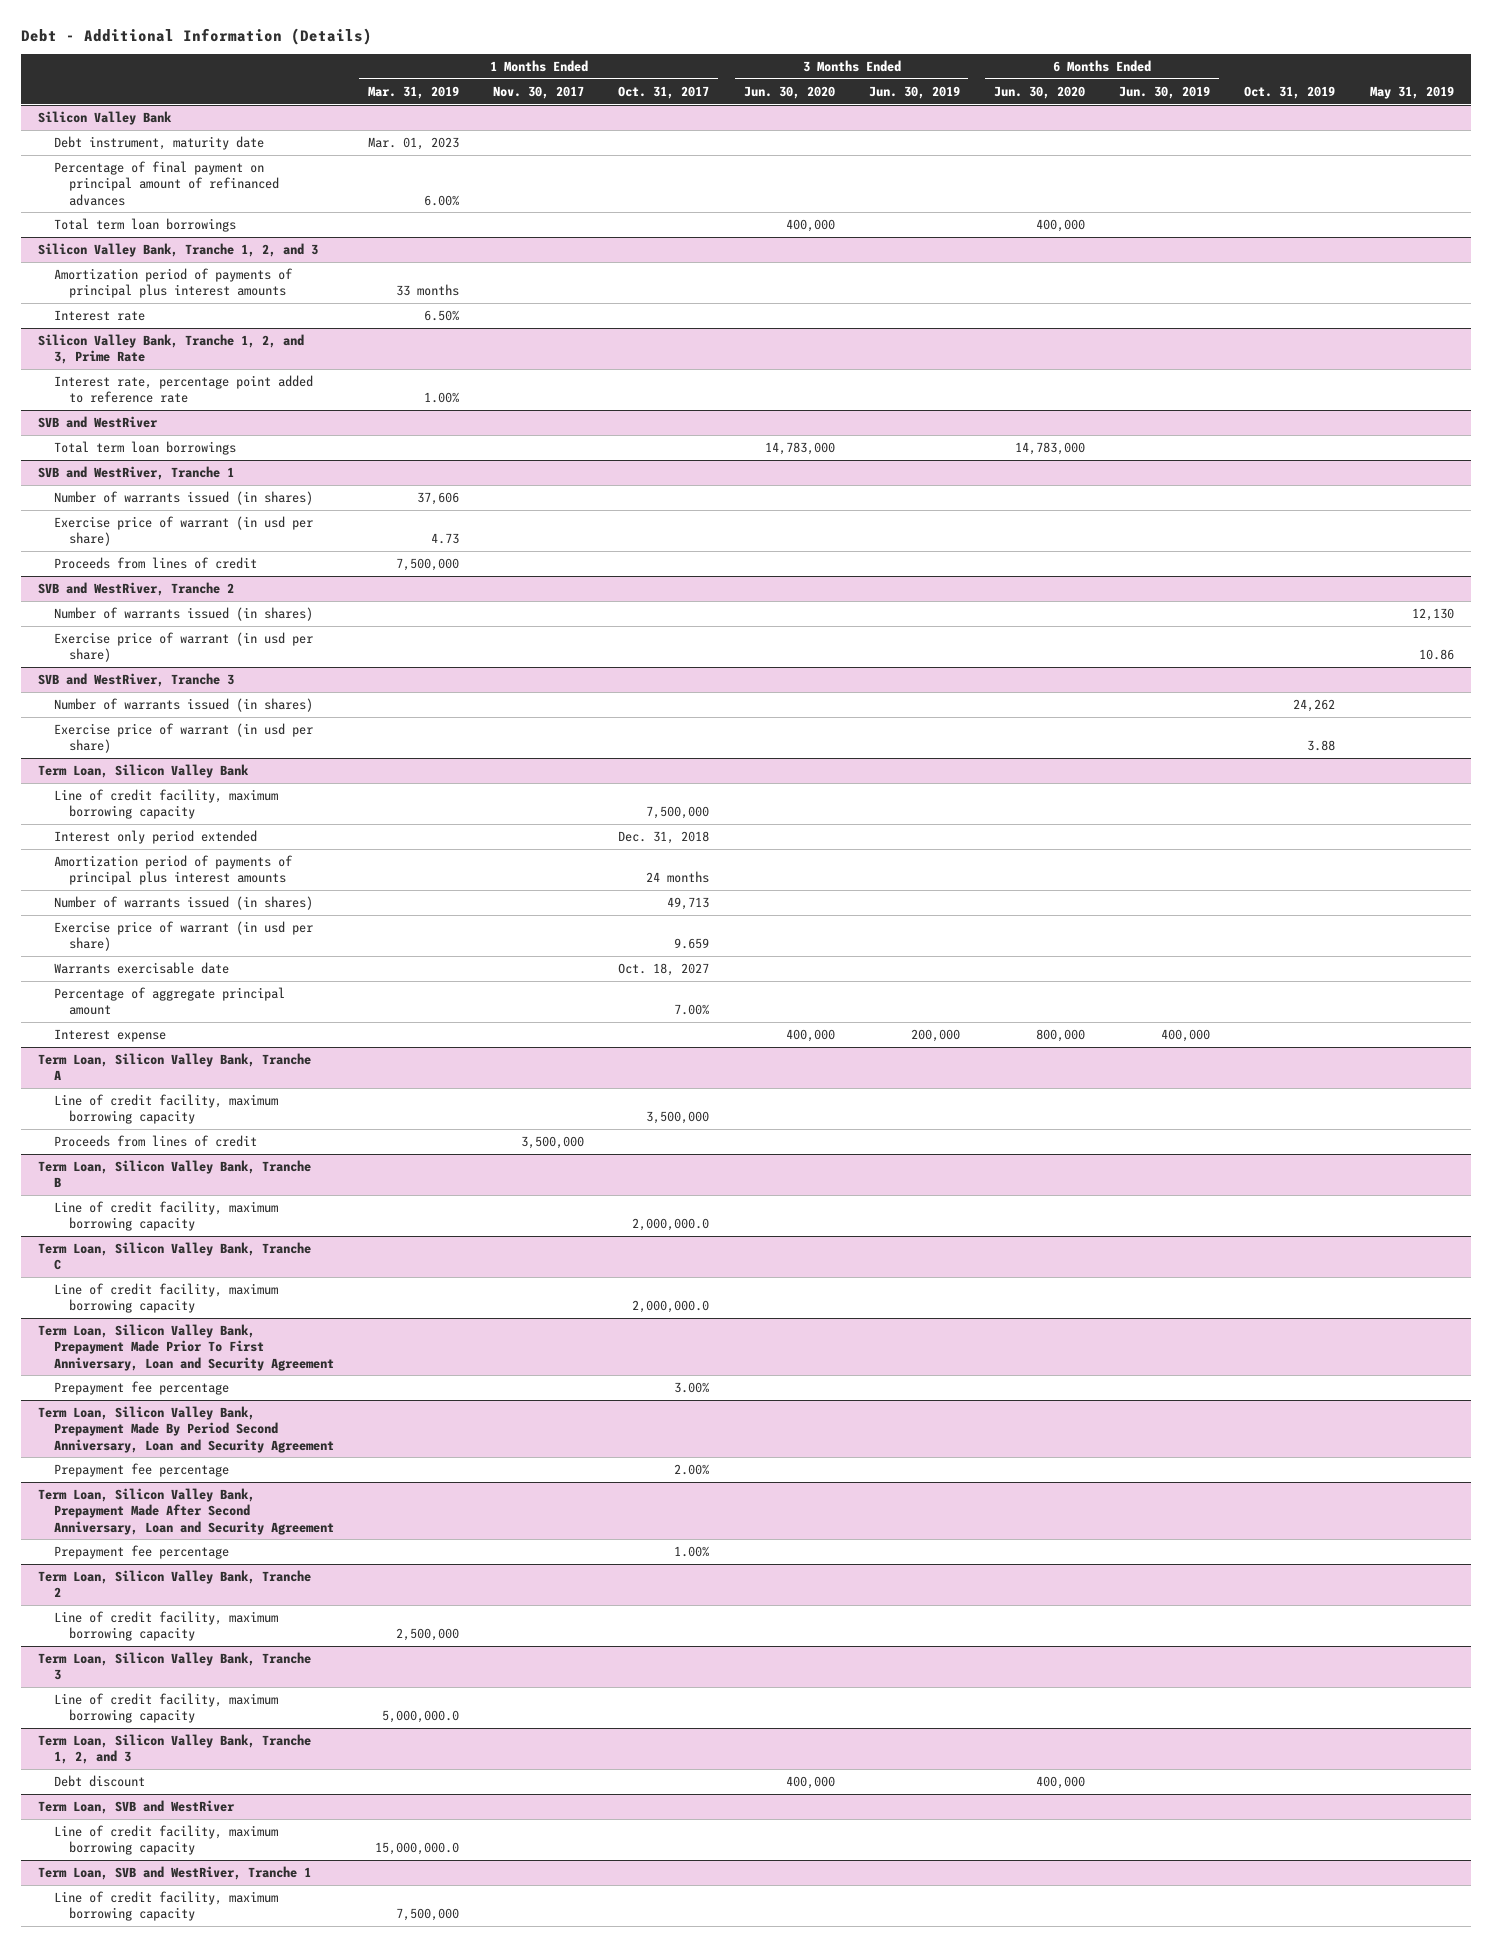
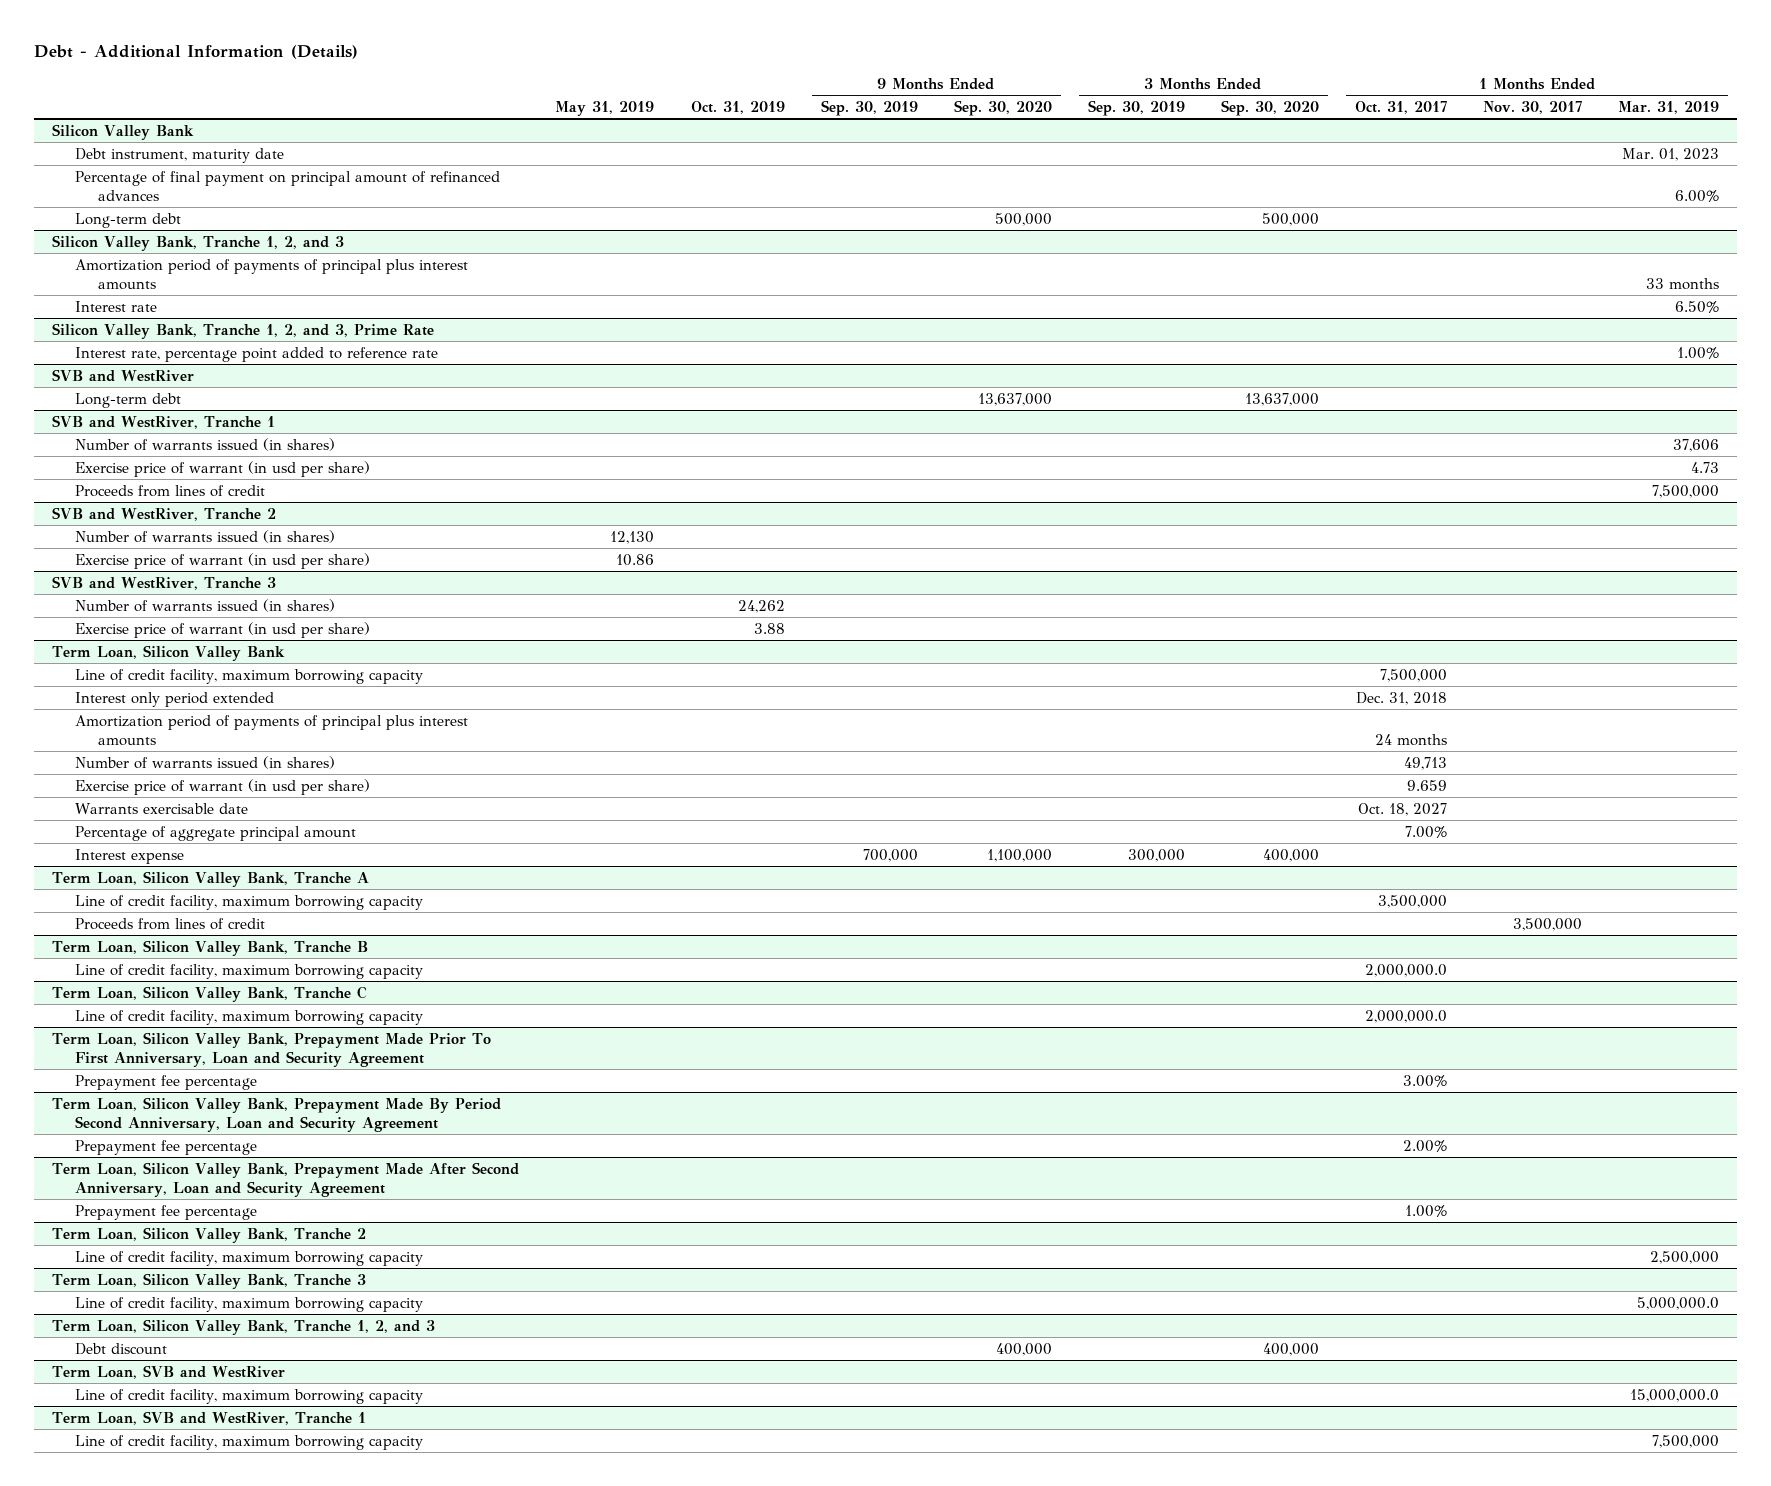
- | 1 Months Ended Mar. 31, 2019 | 1 Months Ended Nov. 30, 2017 | 1 Months Ended Oct. 31, 2017 | 3 Months Ended Jun. 30, 2020 | 3 Months Ended Jun. 30, 2019 | 6 Months Ended Jun. 30, 2020 | 6 Months Ended Jun. 30, 2019 | Oct. 31, 2019 | May 31, 2019
+ | May 31, 2019 | Oct. 31, 2019 | 9 Months Ended Sep. 30, 2019 | 9 Months Ended Sep. 30, 2020 | 3 Months Ended Sep. 30, 2019 | 3 Months Ended Sep. 30, 2020 | 1 Months Ended Oct. 31, 2017 | 1 Months Ended Nov. 30, 2017 | 1 Months Ended Mar. 31, 2019
@ Silicon Valley Bank
- Total term loan borrowings | | | | 400,000 | | 400,000 | | |
+ Long-term debt | | | | 500,000 | | 500,000 | | |
@ SVB and WestRiver
- Total term loan borrowings | | | | 14,783,000 | | 14,783,000 | | |
+ Long-term debt | | | | 13,637,000 | | 13,637,000 | | |

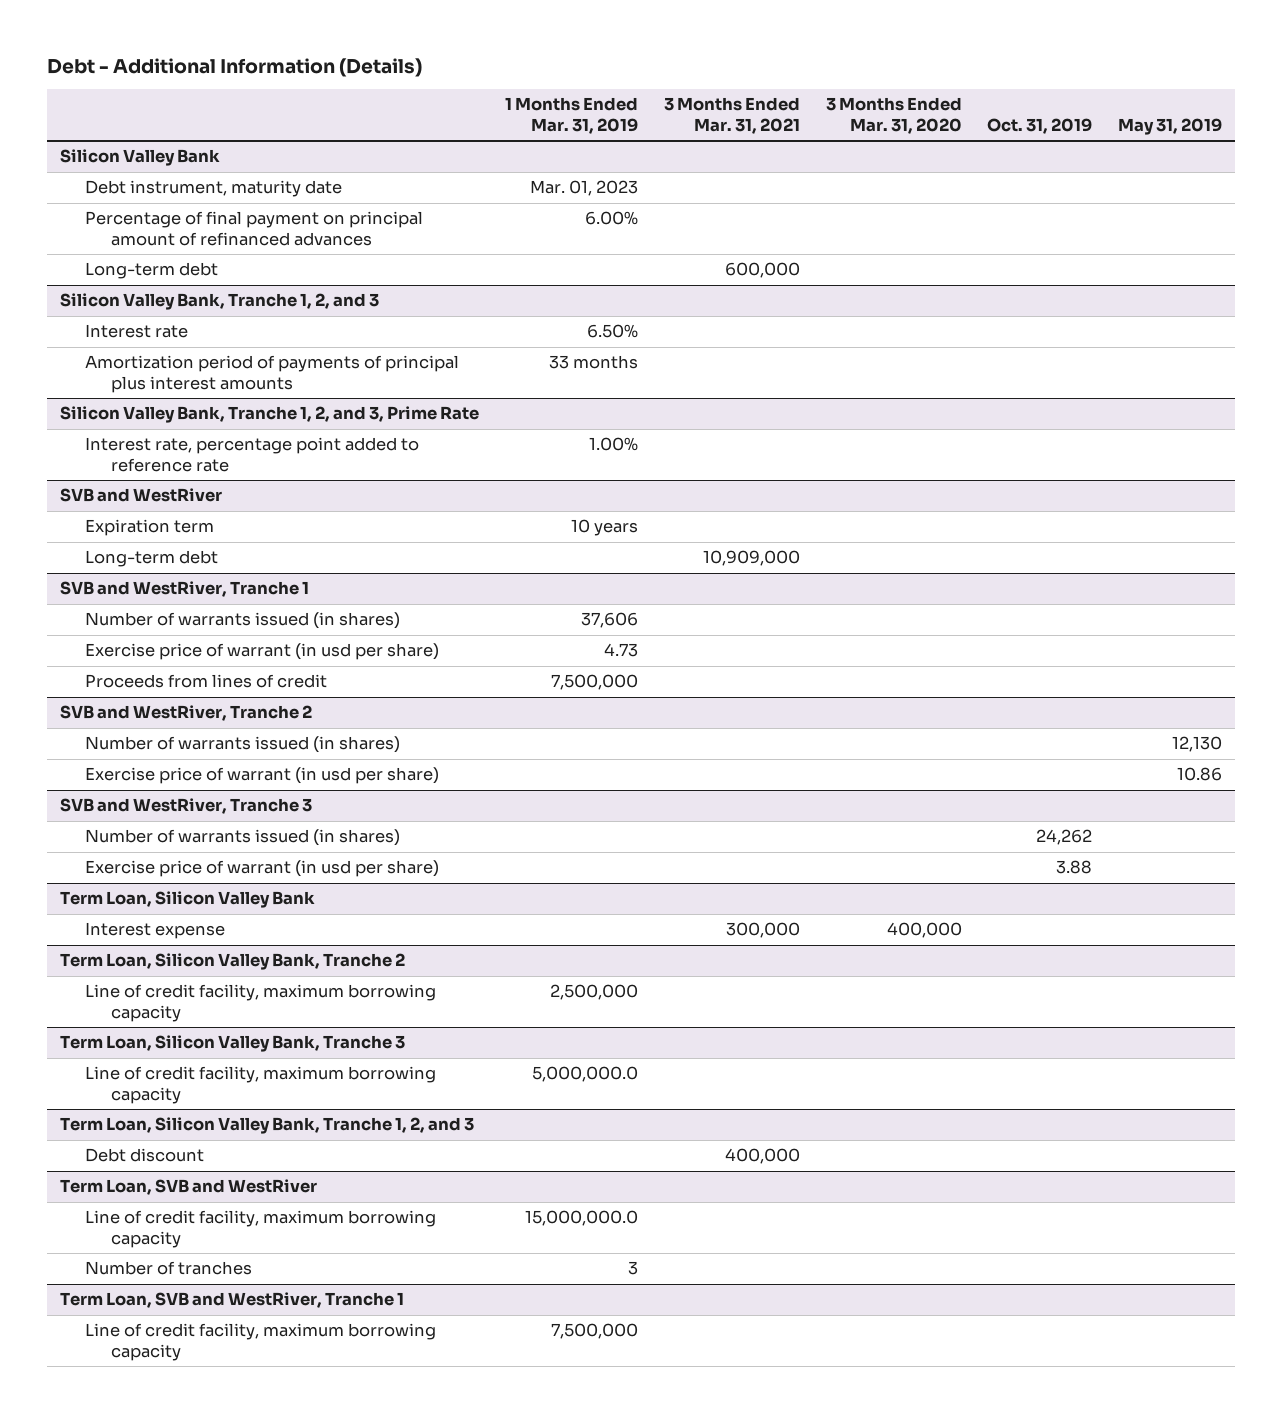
- | May 31, 2019 | Oct. 31, 2019 | 9 Months Ended Sep. 30, 2019 | 9 Months Ended Sep. 30, 2020 | 3 Months Ended Sep. 30, 2019 | 3 Months Ended Sep. 30, 2020 | 1 Months Ended Oct. 31, 2017 | 1 Months Ended Nov. 30, 2017 | 1 Months Ended Mar. 31, 2019
+ | 1 Months Ended Mar. 31, 2019 | 3 Months Ended Mar. 31, 2021 | 3 Months Ended Mar. 31, 2020 | Oct. 31, 2019 | May 31, 2019
@ Silicon Valley Bank, Tranche 1, 2, and 3
moved down: Amortization period of payments of principal plus interest amounts | 33 months | | | |
@ SVB and WestRiver
+ Expiration term | 10 years | | | |
@ Term Loan, Silicon Valley Bank
- Line of credit facility, maximum borrowing capacity | | | | | | | 7,500,000 | |
- Interest only period extended | | | | | | | Dec. 31, 2018 | |
- Amortization period of payments of principal plus interest amounts | | | | | | | 24 months | |
- Number of warrants issued (in shares) | | | | | | | 49,713 | |
- Exercise price of warrant (in usd per share) | | | | | | | 9.659 | |
- Warrants exercisable date | | | | | | | Oct. 18, 2027 | |
- Percentage of aggregate principal amount | | | | | | | 7.00% | |
- Term Loan, Silicon Valley Bank, Tranche A
- Line of credit facility, maximum borrowing capacity | | | | | | | 3,500,000 | |
- Proceeds from lines of credit | | | | | | | | 3,500,000 |
- Term Loan, Silicon Valley Bank, Tranche B
- Line of credit facility, maximum borrowing capacity | | | | | | | 2,000,000.0 | |
- Term Loan, Silicon Valley Bank, Tranche C
- Line of credit facility, maximum borrowing capacity | | | | | | | 2,000,000.0 | |
- Term Loan, Silicon Valley Bank, Prepayment Made Prior To First Anniversary, Loan and Security Agreement
- Prepayment fee percentage | | | | | | | 3.00% | |
- Term Loan, Silicon Valley Bank, Prepayment Made By Period Second Anniversary, Loan and Security Agreement
- Prepayment fee percentage | | | | | | | 2.00% | |
- Term Loan, Silicon Valley Bank, Prepayment Made After Second Anniversary, Loan and Security Agreement
- Prepayment fee percentage | | | | | | | 1.00% | |
@ Term Loan, SVB and WestRiver
+ Number of tranches | 3 | | | |

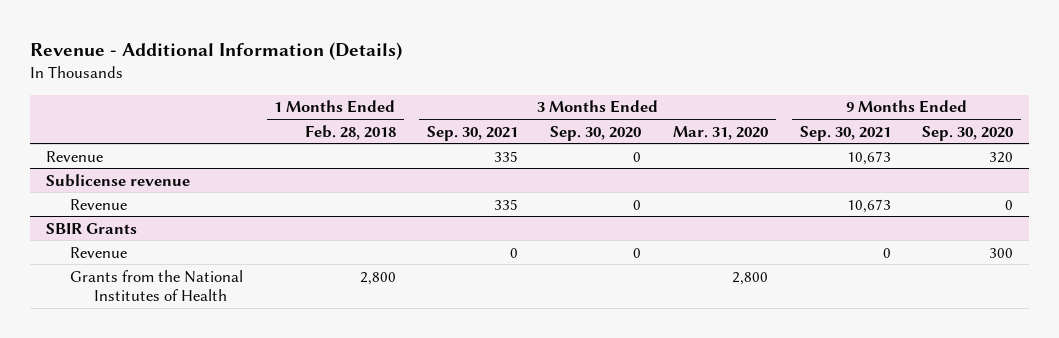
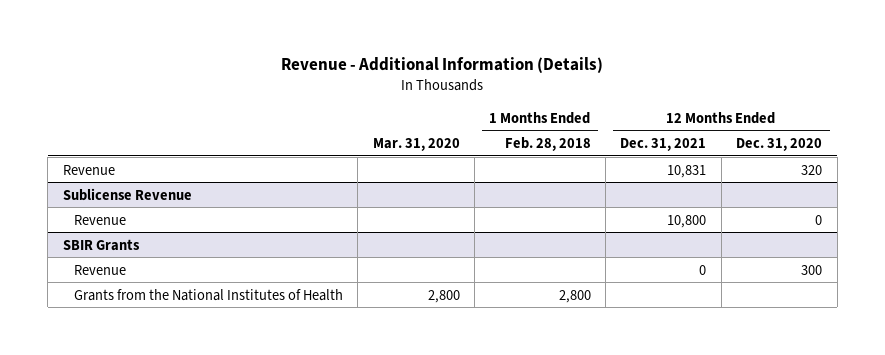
- | 1 Months Ended Feb. 28, 2018 | 3 Months Ended Sep. 30, 2021 | 3 Months Ended Sep. 30, 2020 | 3 Months Ended Mar. 31, 2020 | 9 Months Ended Sep. 30, 2021 | 9 Months Ended Sep. 30, 2020
+ | Mar. 31, 2020 | 1 Months Ended Feb. 28, 2018 | 12 Months Ended Dec. 31, 2021 | 12 Months Ended Dec. 31, 2020
- Sublicense revenue
+ Sublicense Revenue

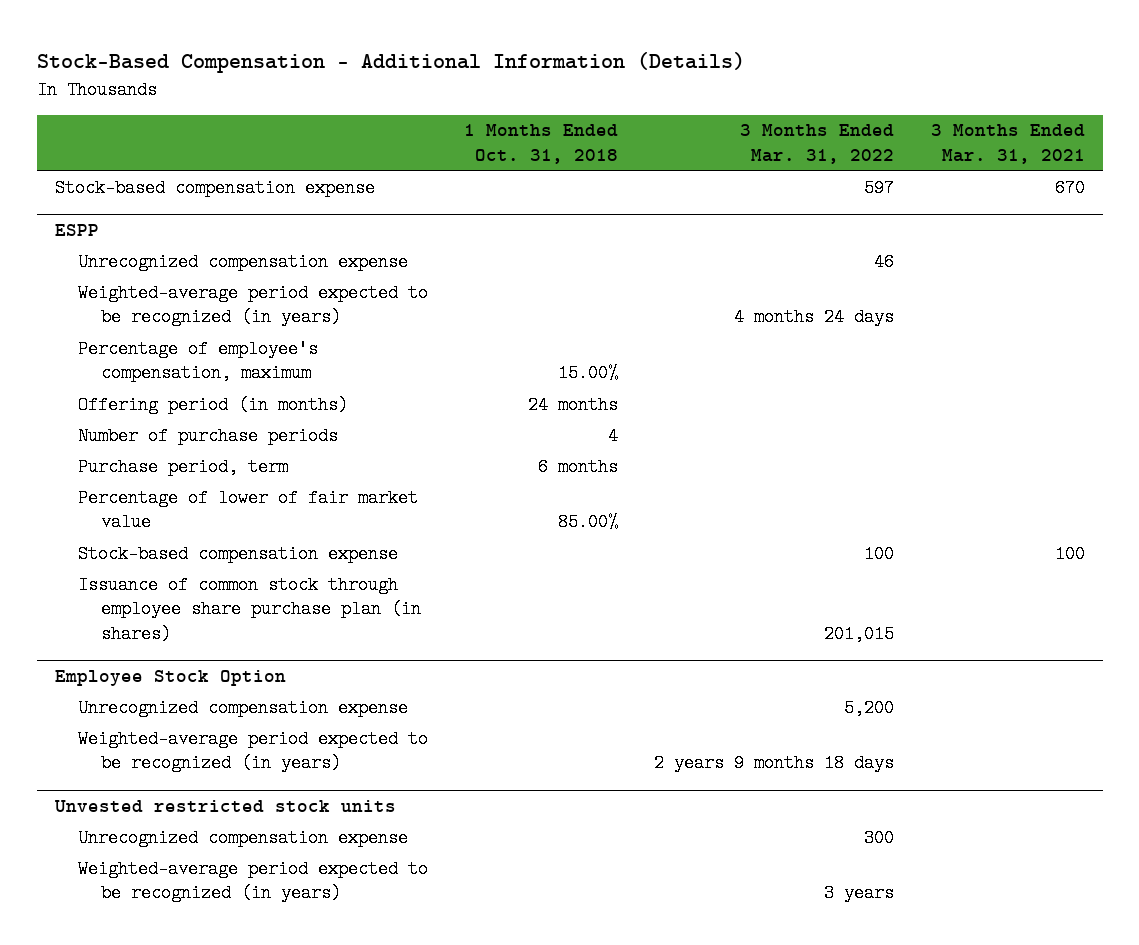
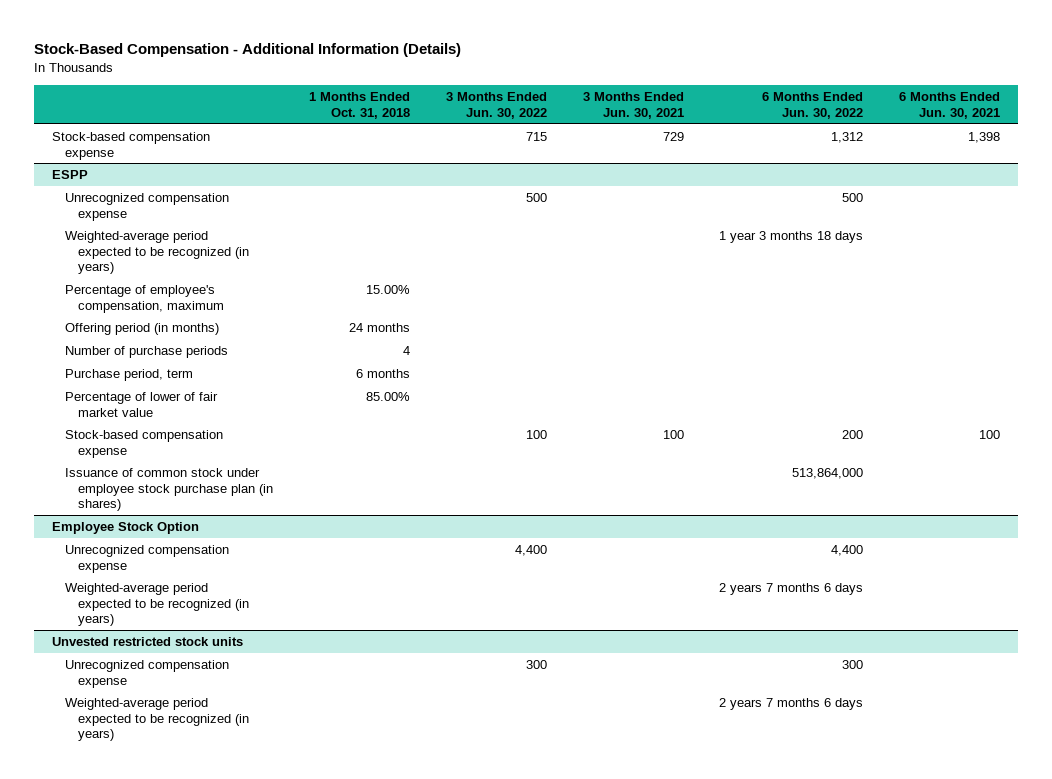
- | 1 Months Ended Oct. 31, 2018 | 3 Months Ended Mar. 31, 2022 | 3 Months Ended Mar. 31, 2021
+ | 1 Months Ended Oct. 31, 2018 | 3 Months Ended Jun. 30, 2022 | 3 Months Ended Jun. 30, 2021 | 6 Months Ended Jun. 30, 2022 | 6 Months Ended Jun. 30, 2021
@ ESPP
- Issuance of common stock through employee share purchase plan (in shares) | | 201,015 |
+ Issuance of common stock under employee stock purchase plan (in shares) | | | | 513,864,000 |

